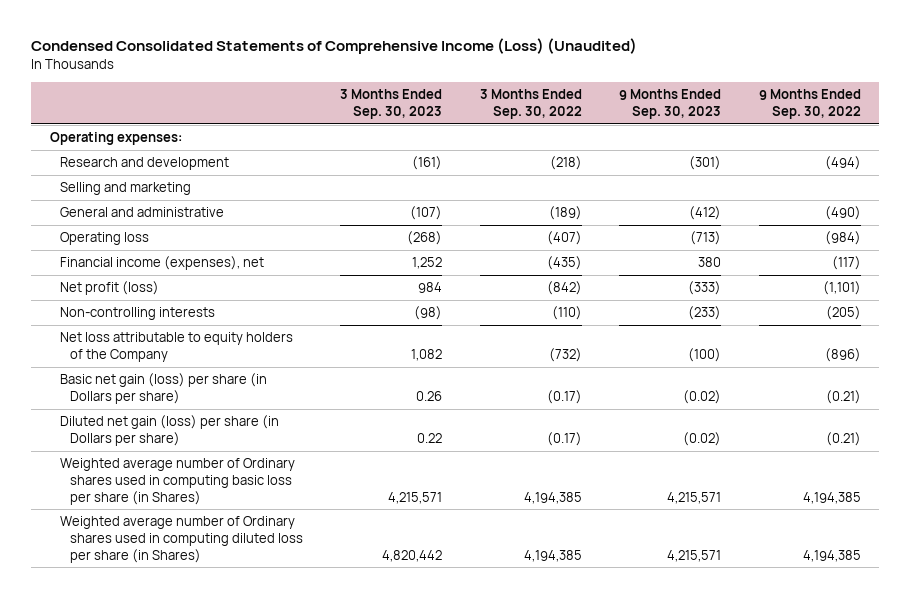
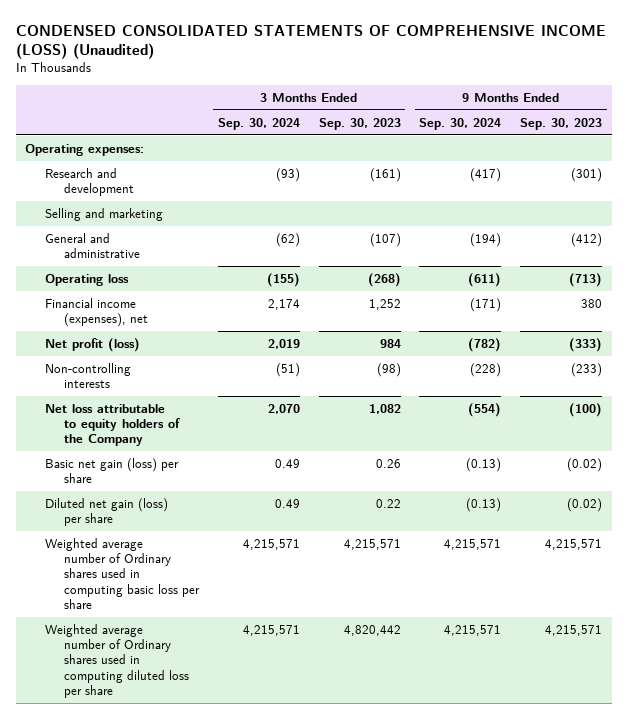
- Condensed Consolidated Statements of Comprehensive Income (Loss) (Unaudited)
+ CONDENSED CONSOLIDATED STATEMENTS OF COMPREHENSIVE INCOME (LOSS) (Unaudited)
- | 3 Months Ended Sep. 30, 2023 | 3 Months Ended Sep. 30, 2022 | 9 Months Ended Sep. 30, 2023 | 9 Months Ended Sep. 30, 2022
+ | 3 Months Ended Sep. 30, 2024 | 3 Months Ended Sep. 30, 2023 | 9 Months Ended Sep. 30, 2024 | 9 Months Ended Sep. 30, 2023
- Basic net gain (loss) per share (in Dollars per share) | 0.26 | (0.17) | (0.02) | (0.21)
- Diluted net gain (loss) per share (in Dollars per share) | 0.22 | (0.17) | (0.02) | (0.21)
- Weighted average number of Ordinary shares used in computing basic loss per share (in Shares) | 4,215,571 | 4,194,385 | 4,215,571 | 4,194,385
- Weighted average number of Ordinary shares used in computing diluted loss per share (in Shares) | 4,820,442 | 4,194,385 | 4,215,571 | 4,194,385
+ Basic net gain (loss) per share | 0.49 | 0.26 | (0.13) | (0.02)
+ Diluted net gain (loss) per share | 0.49 | 0.22 | (0.13) | (0.02)
+ Weighted average number of Ordinary shares used in computing basic loss per share | 4,215,571 | 4,215,571 | 4,215,571 | 4,215,571
+ Weighted average number of Ordinary shares used in computing diluted loss per share | 4,215,571 | 4,820,442 | 4,215,571 | 4,215,571

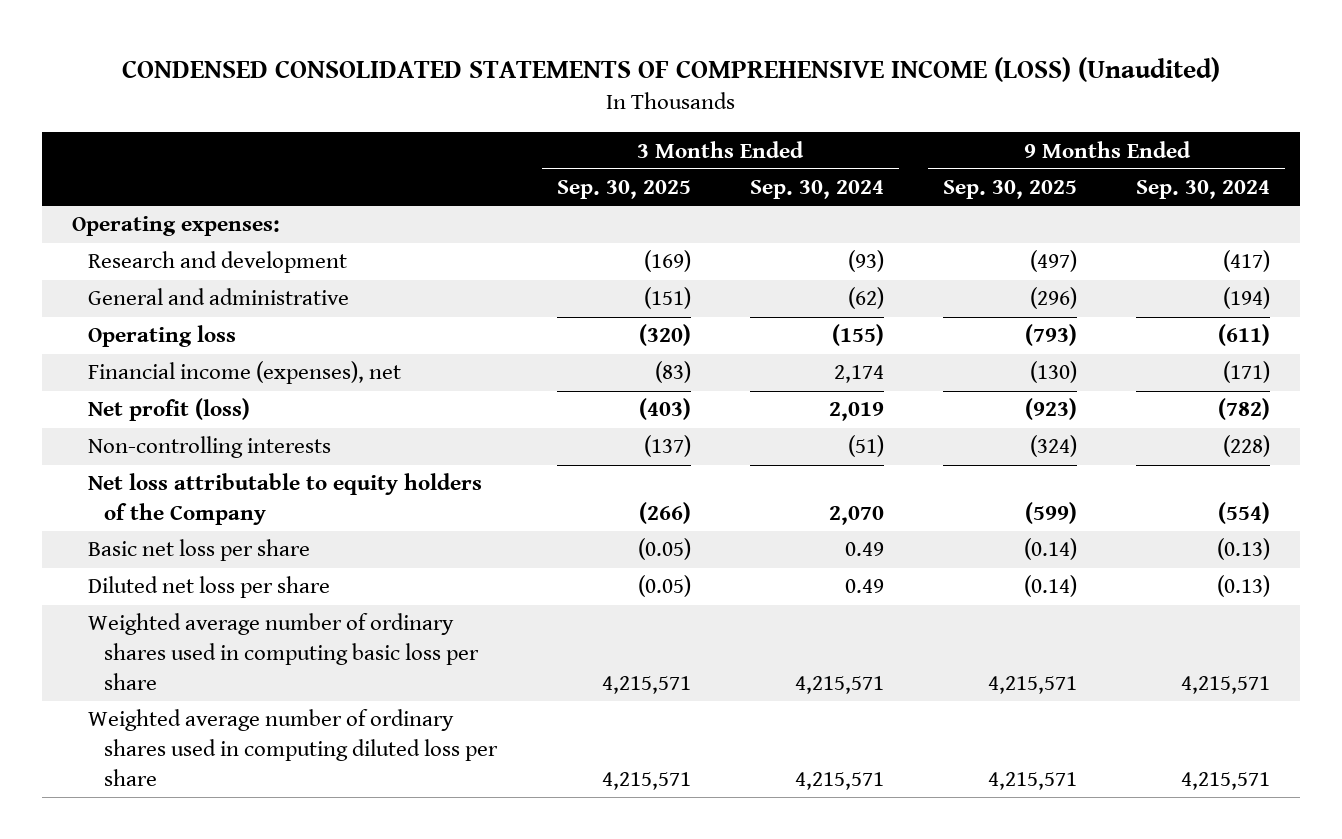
- | 3 Months Ended Sep. 30, 2024 | 3 Months Ended Sep. 30, 2023 | 9 Months Ended Sep. 30, 2024 | 9 Months Ended Sep. 30, 2023
+ | 3 Months Ended Sep. 30, 2025 | 3 Months Ended Sep. 30, 2024 | 9 Months Ended Sep. 30, 2025 | 9 Months Ended Sep. 30, 2024
- Selling and marketing
- Basic net gain (loss) per share | 0.49 | 0.26 | (0.13) | (0.02)
- Diluted net gain (loss) per share | 0.49 | 0.22 | (0.13) | (0.02)
- Weighted average number of Ordinary shares used in computing basic loss per share | 4,215,571 | 4,215,571 | 4,215,571 | 4,215,571
- Weighted average number of Ordinary shares used in computing diluted loss per share | 4,215,571 | 4,820,442 | 4,215,571 | 4,215,571
+ Basic net loss per share | (0.05) | 0.49 | (0.14) | (0.13)
+ Diluted net loss per share | (0.05) | 0.49 | (0.14) | (0.13)
+ Weighted average number of ordinary shares used in computing basic loss per share | 4,215,571 | 4,215,571 | 4,215,571 | 4,215,571
+ Weighted average number of ordinary shares used in computing diluted loss per share | 4,215,571 | 4,215,571 | 4,215,571 | 4,215,571

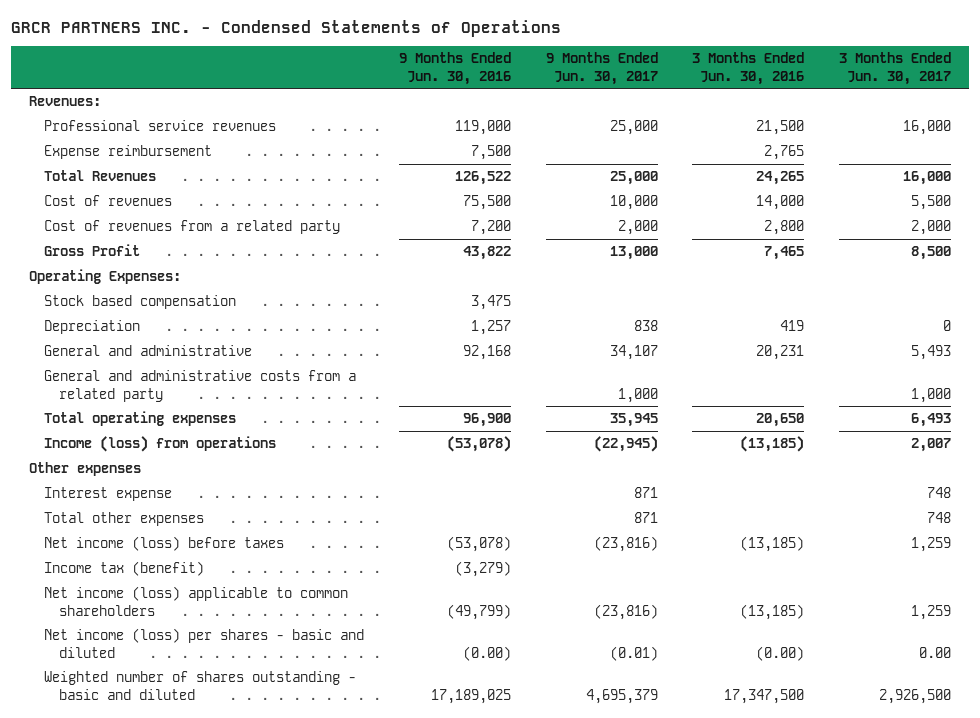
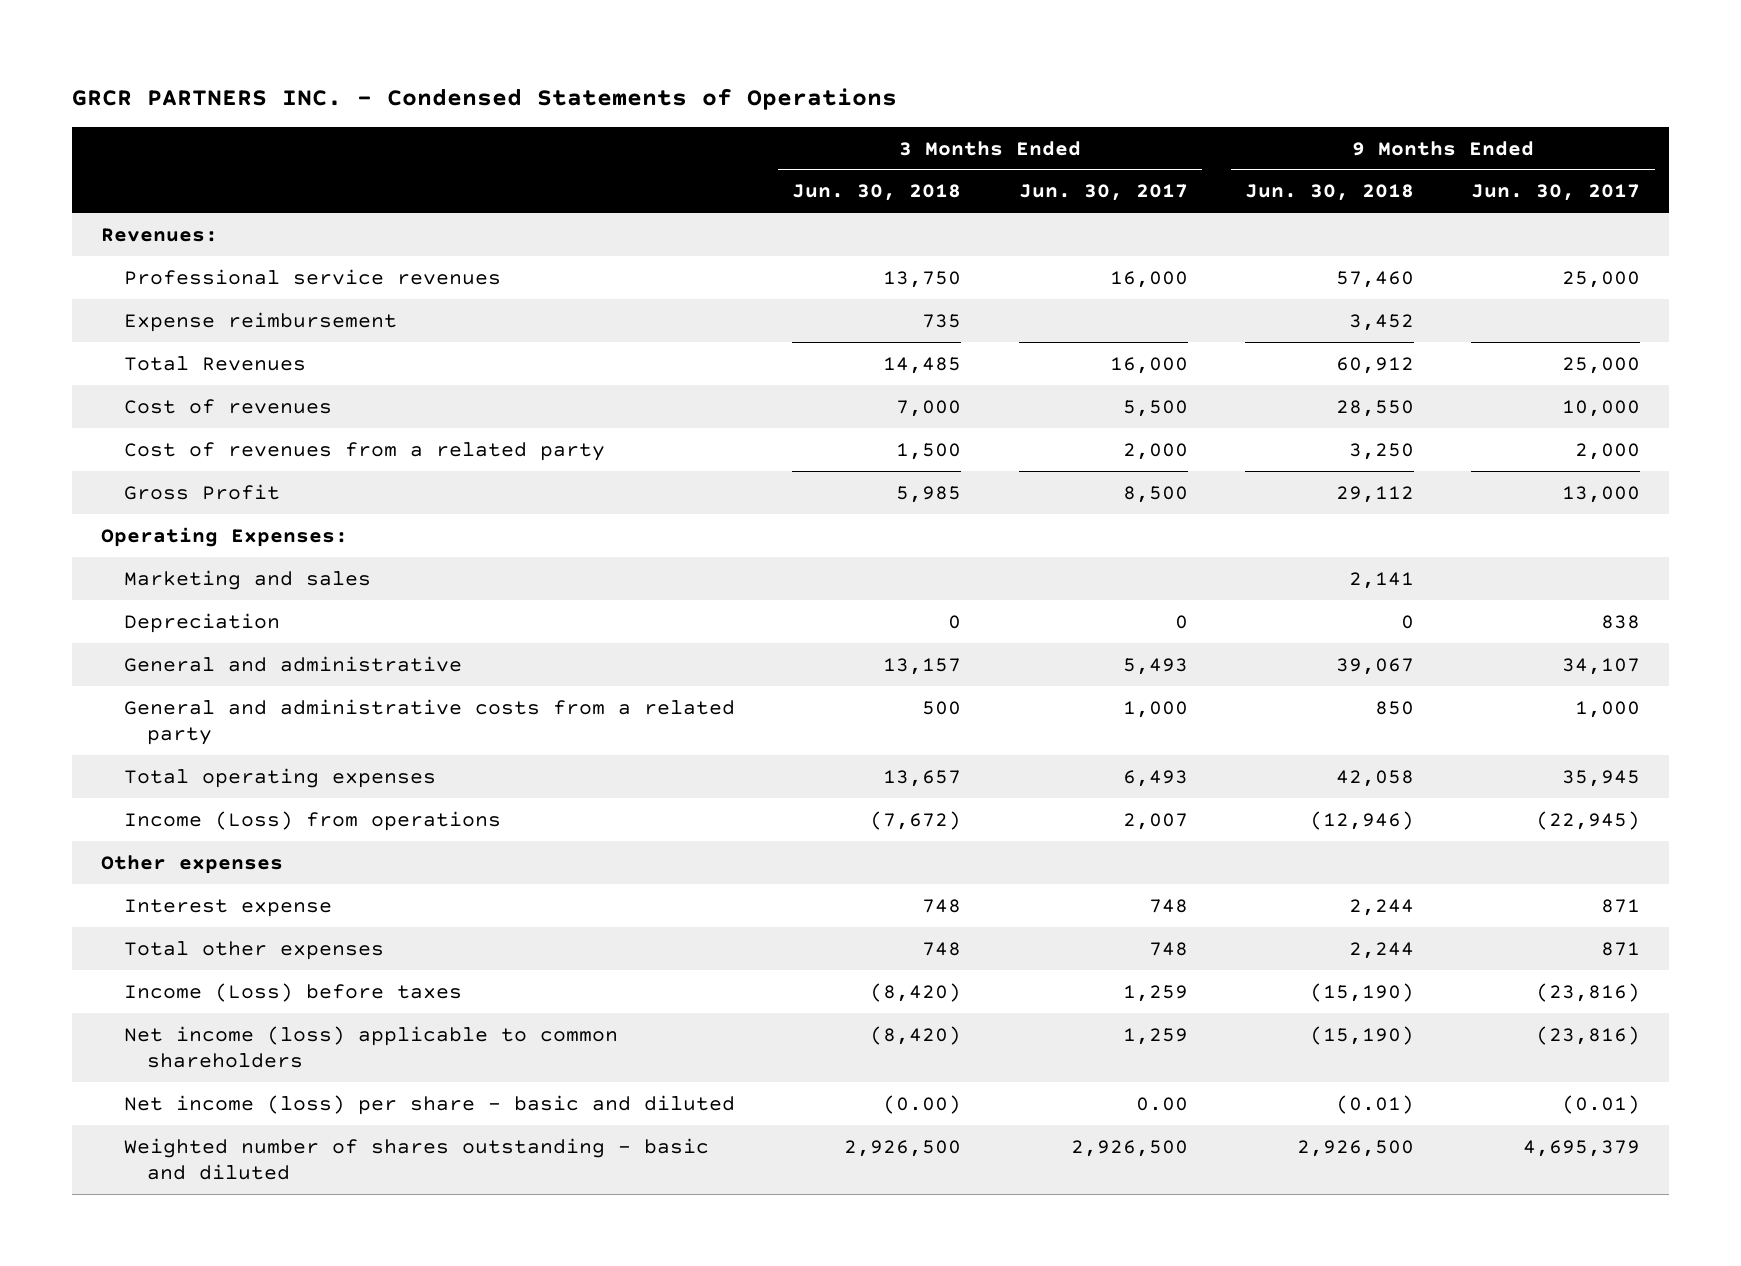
- | 9 Months Ended Jun. 30, 2016 | 9 Months Ended Jun. 30, 2017 | 3 Months Ended Jun. 30, 2016 | 3 Months Ended Jun. 30, 2017
+ | 3 Months Ended Jun. 30, 2018 | 3 Months Ended Jun. 30, 2017 | 9 Months Ended Jun. 30, 2018 | 9 Months Ended Jun. 30, 2017
- Stock based compensation | 3,475 | | |
+ Marketing and sales | | | 2,141 |
- Income (loss) from operations | (53,078) | (22,945) | (13,185) | 2,007
+ Income (Loss) from operations | (7,672) | 2,007 | (12,946) | (22,945)
- Net income (loss) before taxes | (53,078) | (23,816) | (13,185) | 1,259
- Income tax (benefit) | (3,279) | | |
+ Income (Loss) before taxes | (8,420) | 1,259 | (15,190) | (23,816)
- Net income (loss) per shares - basic and diluted | (0.00) | (0.01) | (0.00) | 0.00
+ Net income (loss) per share - basic and diluted | (0.00) | 0.00 | (0.01) | (0.01)

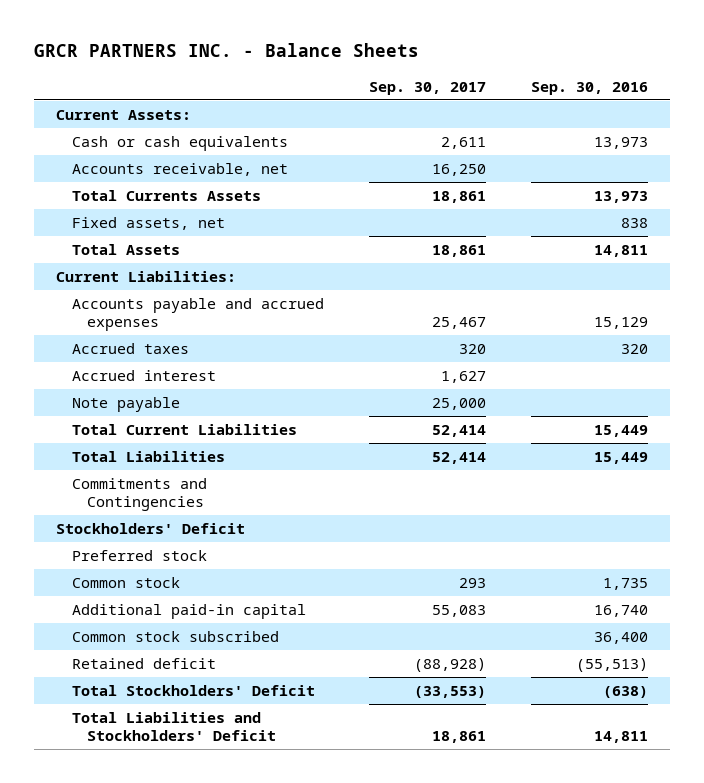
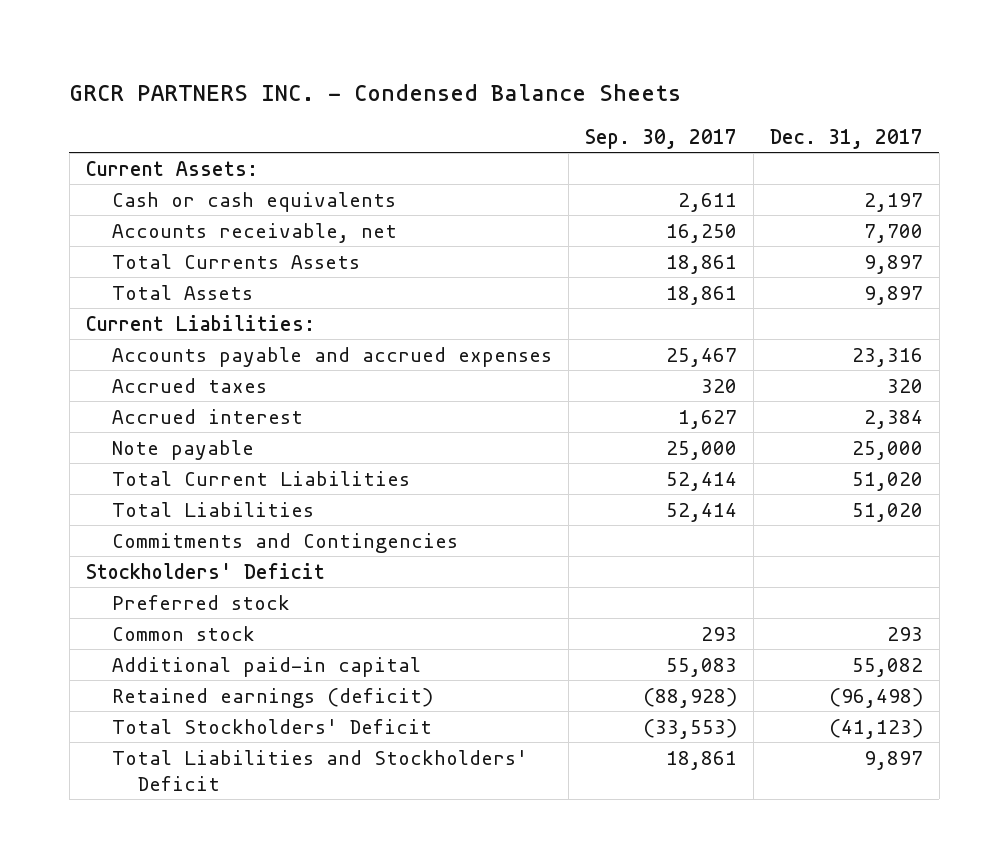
- GRCR PARTNERS INC. - Balance Sheets
+ GRCR PARTNERS INC. - Condensed Balance Sheets
- | Sep. 30, 2017 | Sep. 30, 2016
+ | Sep. 30, 2017 | Dec. 31, 2017
- Fixed assets, net | | 838
- Common stock subscribed | | 36,400
- Retained deficit | (88,928) | (55,513)
+ Retained earnings (deficit) | (88,928) | (96,498)

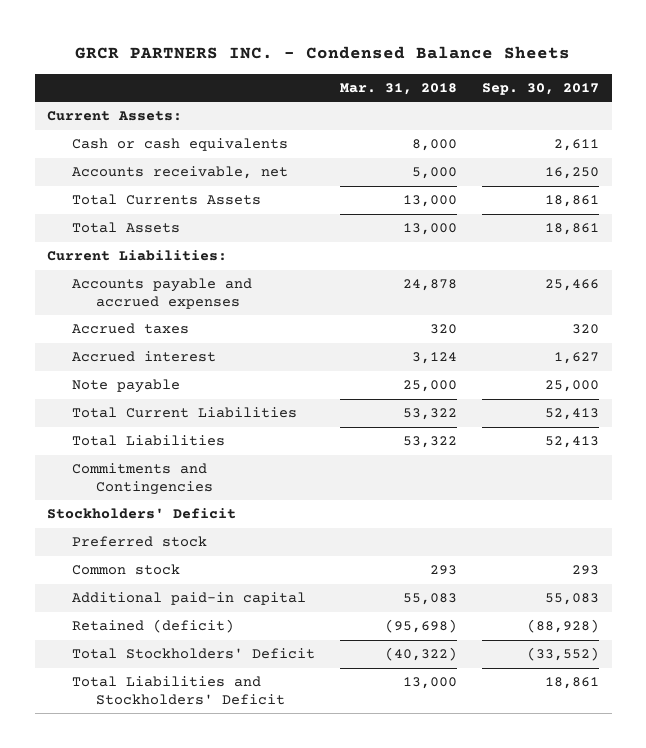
- | Sep. 30, 2017 | Dec. 31, 2017
+ | Mar. 31, 2018 | Sep. 30, 2017
- Accounts payable and accrued expenses | 25,467 | 23,316
+ Accounts payable and accrued expenses | 24,878 | 25,466
- Total Current Liabilities | 52,414 | 51,020
- Total Liabilities | 52,414 | 51,020
+ Total Current Liabilities | 53,322 | 52,413
+ Total Liabilities | 53,322 | 52,413
- Retained earnings (deficit) | (88,928) | (96,498)
- Total Stockholders' Deficit | (33,553) | (41,123)
+ Retained (deficit) | (95,698) | (88,928)
+ Total Stockholders' Deficit | (40,322) | (33,552)

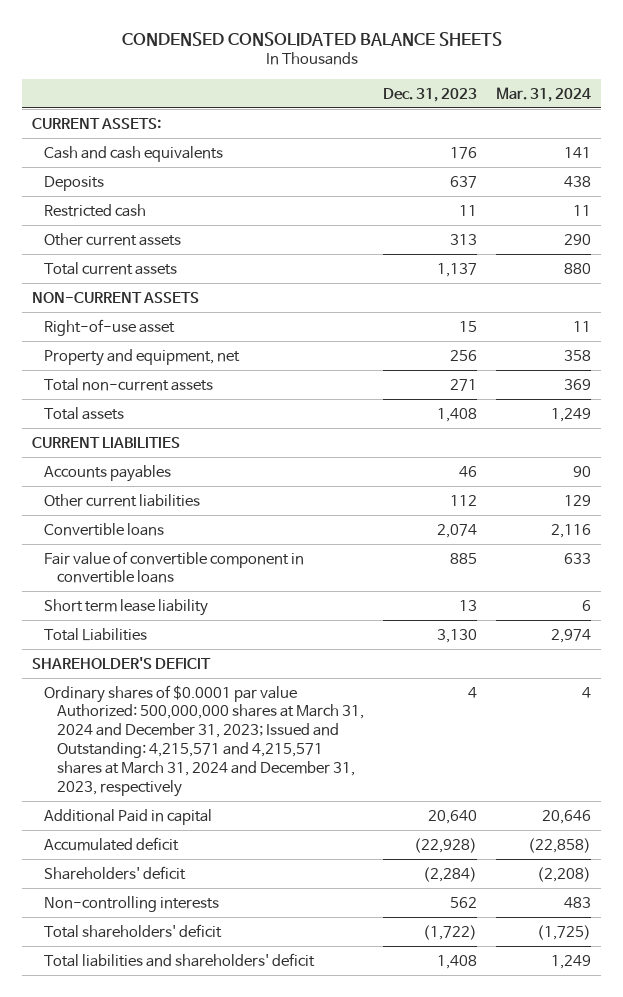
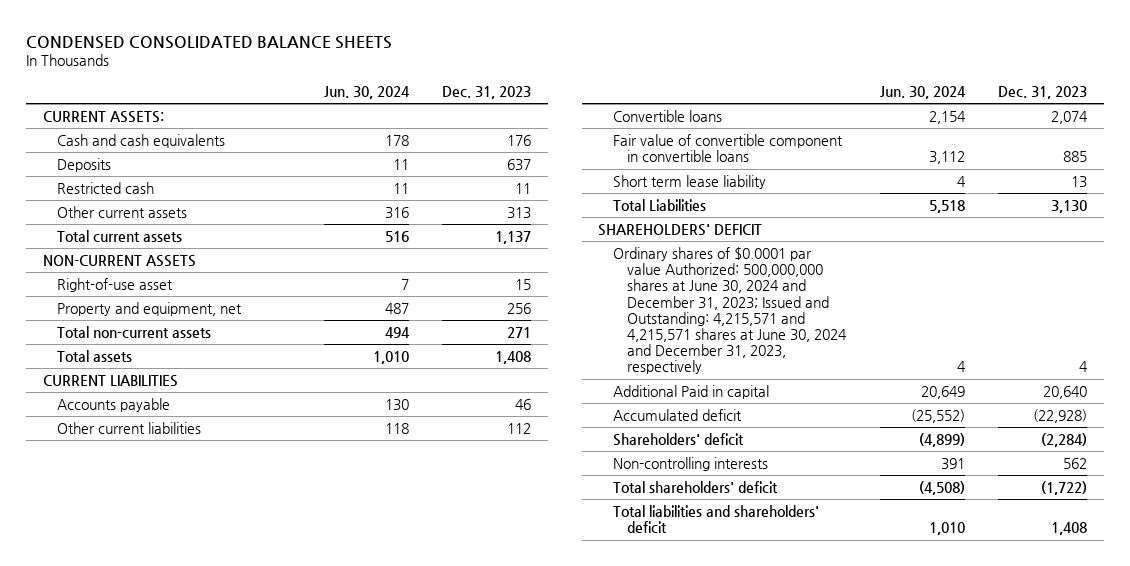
- | Dec. 31, 2023 | Mar. 31, 2024
+ | Jun. 30, 2024 | Dec. 31, 2023
- Accounts payables | 46 | 90
+ Accounts payable | 130 | 46
- SHAREHOLDER'S DEFICIT
- Ordinary shares of $0.0001 par value Authorized: 500,000,000 shares at March 31, 2024 and December 31, 2023; Issued and Outstanding: 4,215,571 and 4,215,571 shares at March 31, 2024 and December 31, 2023, respectively | 4 | 4
+ SHAREHOLDERS' DEFICIT
+ Ordinary shares of $0.0001 par value Authorized: 500,000,000 shares at June 30, 2024 and December 31, 2023; Issued and Outstanding: 4,215,571 and 4,215,571 shares at June 30, 2024 and December 31, 2023, respectively | 4 | 4

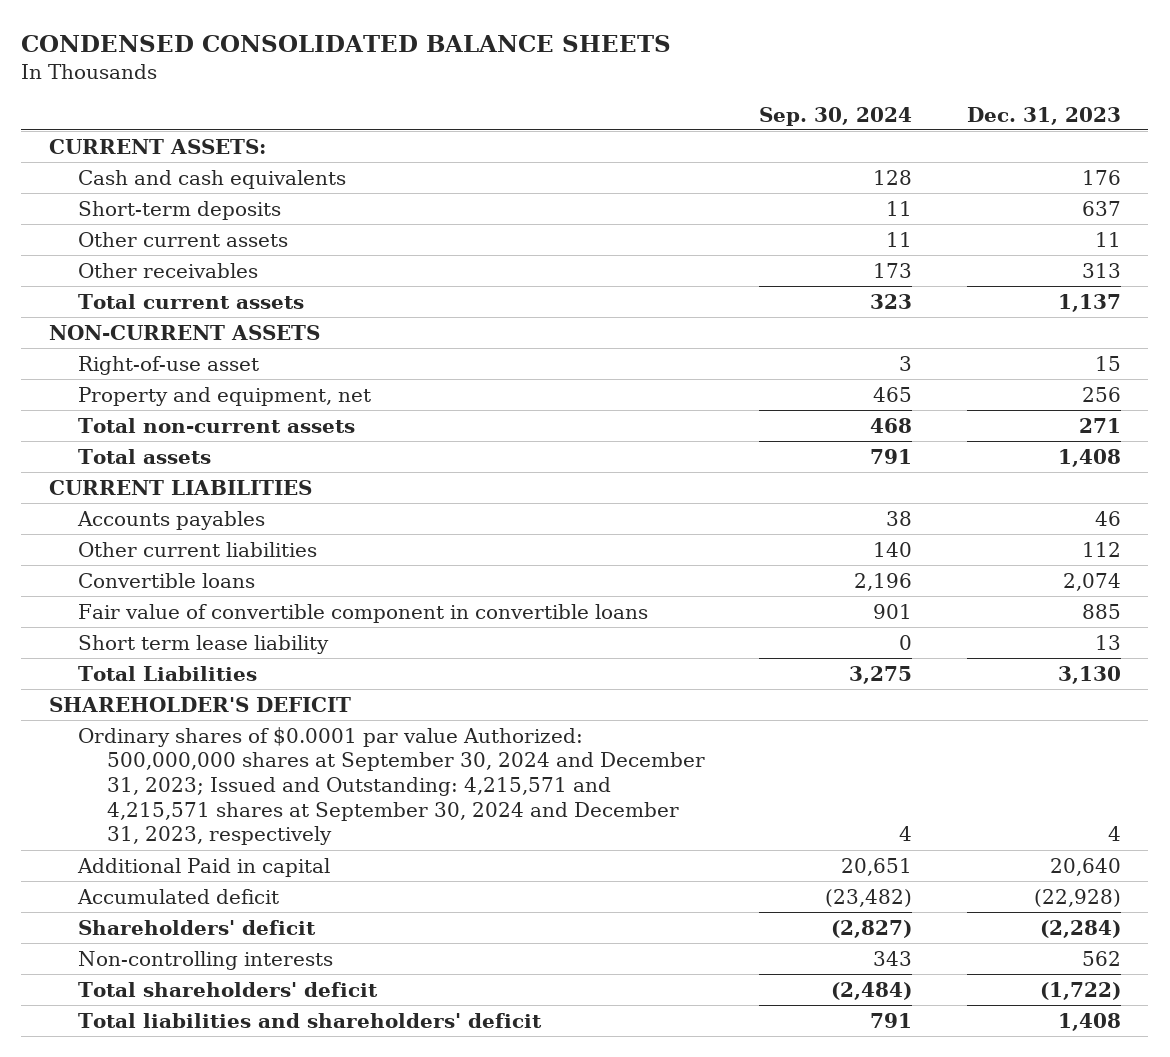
- | Jun. 30, 2024 | Dec. 31, 2023
+ | Sep. 30, 2024 | Dec. 31, 2023
- Deposits | 11 | 637
- Restricted cash | 11 | 11
- Other current assets | 316 | 313
+ Short-term deposits | 11 | 637
+ Other current assets | 11 | 11
+ Other receivables | 173 | 313
- Accounts payable | 130 | 46
+ Accounts payables | 38 | 46
- SHAREHOLDERS' DEFICIT
- Ordinary shares of $0.0001 par value Authorized: 500,000,000 shares at June 30, 2024 and December 31, 2023; Issued and Outstanding: 4,215,571 and 4,215,571 shares at June 30, 2024 and December 31, 2023, respectively | 4 | 4
+ SHAREHOLDER'S DEFICIT
+ Ordinary shares of $0.0001 par value Authorized: 500,000,000 shares at September 30, 2024 and December 31, 2023; Issued and Outstanding: 4,215,571 and 4,215,571 shares at September 30, 2024 and December 31, 2023, respectively | 4 | 4

